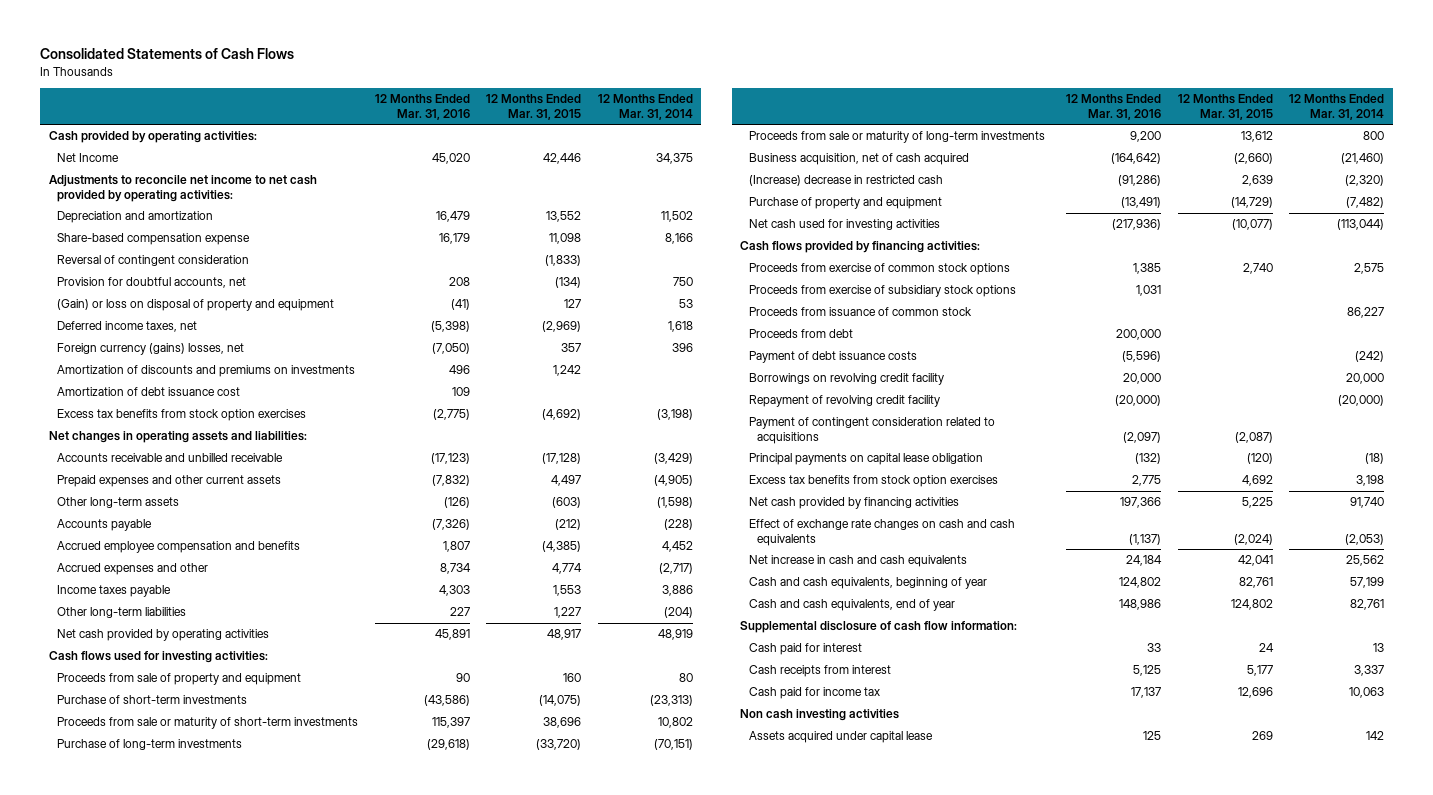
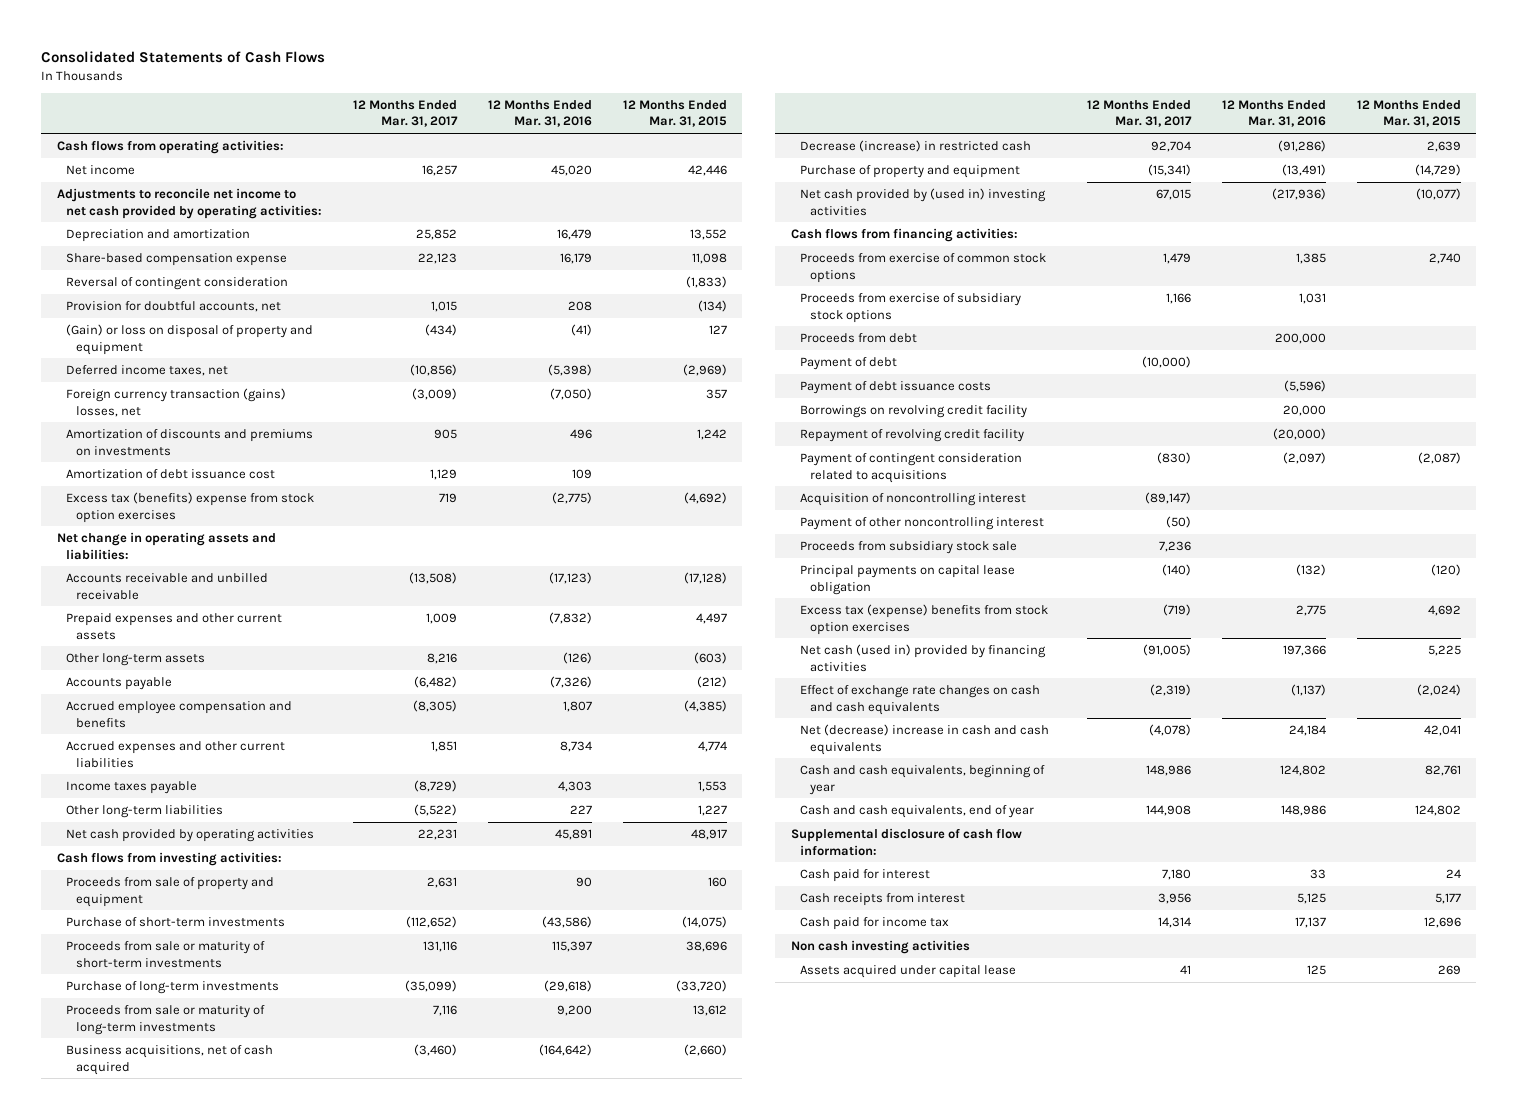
- | 12 Months Ended Mar. 31, 2016 | 12 Months Ended Mar. 31, 2015 | 12 Months Ended Mar. 31, 2014
+ | 12 Months Ended Mar. 31, 2017 | 12 Months Ended Mar. 31, 2016 | 12 Months Ended Mar. 31, 2015
- Cash provided by operating activities:
- Net Income | 45,020 | 42,446 | 34,375
+ Cash flows from operating activities:
+ Net income | 16,257 | 45,020 | 42,446
- Foreign currency (gains) losses, net | (7,050) | 357 | 396
+ Foreign currency transaction (gains) losses, net | (3,009) | (7,050) | 357
- Excess tax benefits from stock option exercises | (2,775) | (4,692) | (3,198)
- Net changes in operating assets and liabilities:
+ Excess tax (benefits) expense from stock option exercises | 719 | (2,775) | (4,692)
+ Net change in operating assets and liabilities:
- Accrued expenses and other | 8,734 | 4,774 | (2,717)
+ Accrued expenses and other current liabilities | 1,851 | 8,734 | 4,774
- Cash flows used for investing activities:
+ Cash flows from investing activities:
- Business acquisition, net of cash acquired | (164,642) | (2,660) | (21,460)
- (Increase) decrease in restricted cash | (91,286) | 2,639 | (2,320)
+ Business acquisitions, net of cash acquired | (3,460) | (164,642) | (2,660)
+ Decrease (increase) in restricted cash | 92,704 | (91,286) | 2,639
- Net cash used for investing activities | (217,936) | (10,077) | (113,044)
- Cash flows provided by financing activities:
+ Net cash provided by (used in) investing activities | 67,015 | (217,936) | (10,077)
+ Cash flows from financing activities:
- Proceeds from issuance of common stock | | | 86,227
+ Payment of debt | (10,000) | |
+ Acquisition of noncontrolling interest | (89,147) | |
+ Payment of other noncontrolling interest | (50) | |
+ Proceeds from subsidiary stock sale | 7,236 | |
- Excess tax benefits from stock option exercises | 2,775 | 4,692 | 3,198
- Net cash provided by financing activities | 197,366 | 5,225 | 91,740
+ Excess tax (expense) benefits from stock option exercises | (719) | 2,775 | 4,692
+ Net cash (used in) provided by financing activities | (91,005) | 197,366 | 5,225
- Net increase in cash and cash equivalents | 24,184 | 42,041 | 25,562
+ Net (decrease) increase in cash and cash equivalents | (4,078) | 24,184 | 42,041

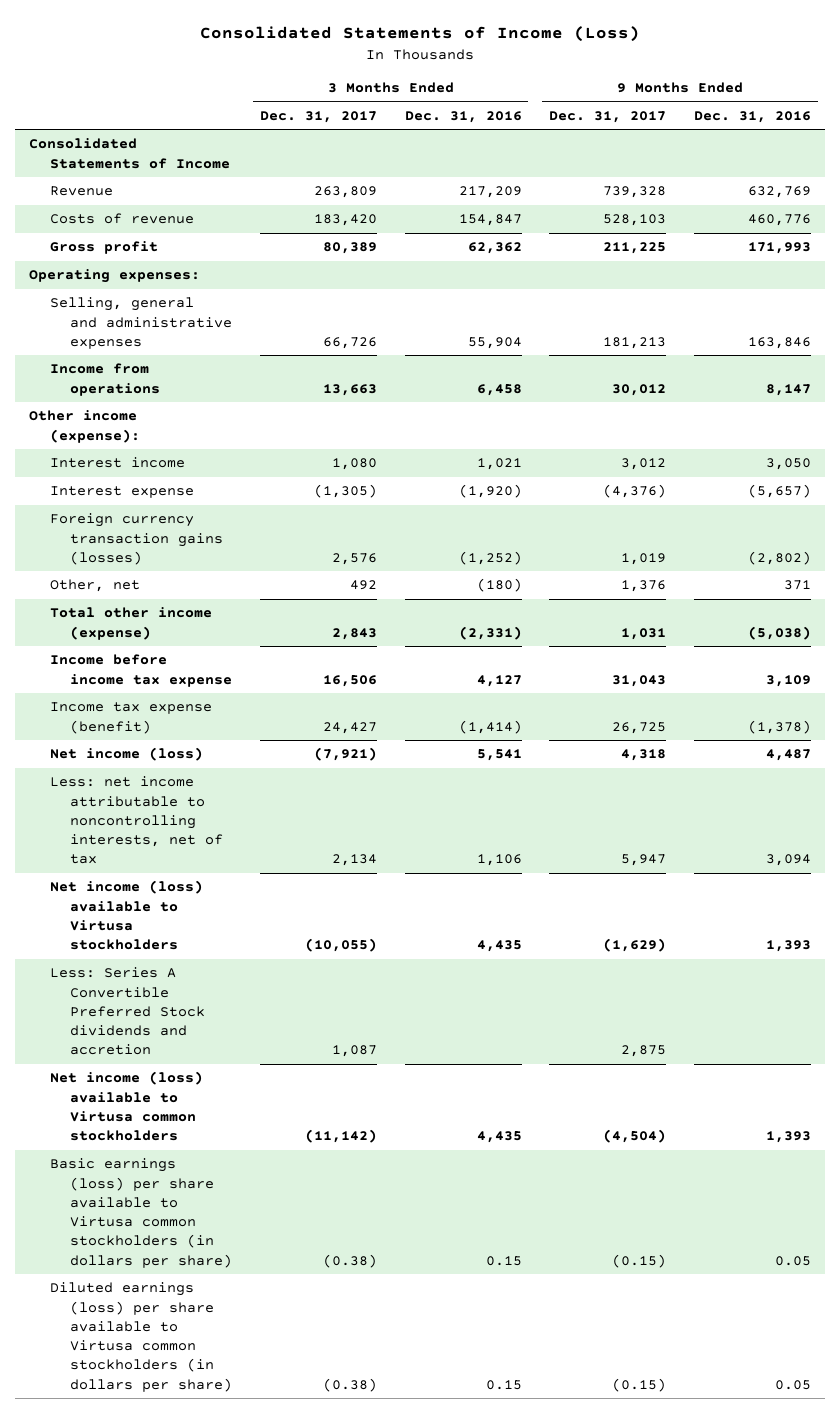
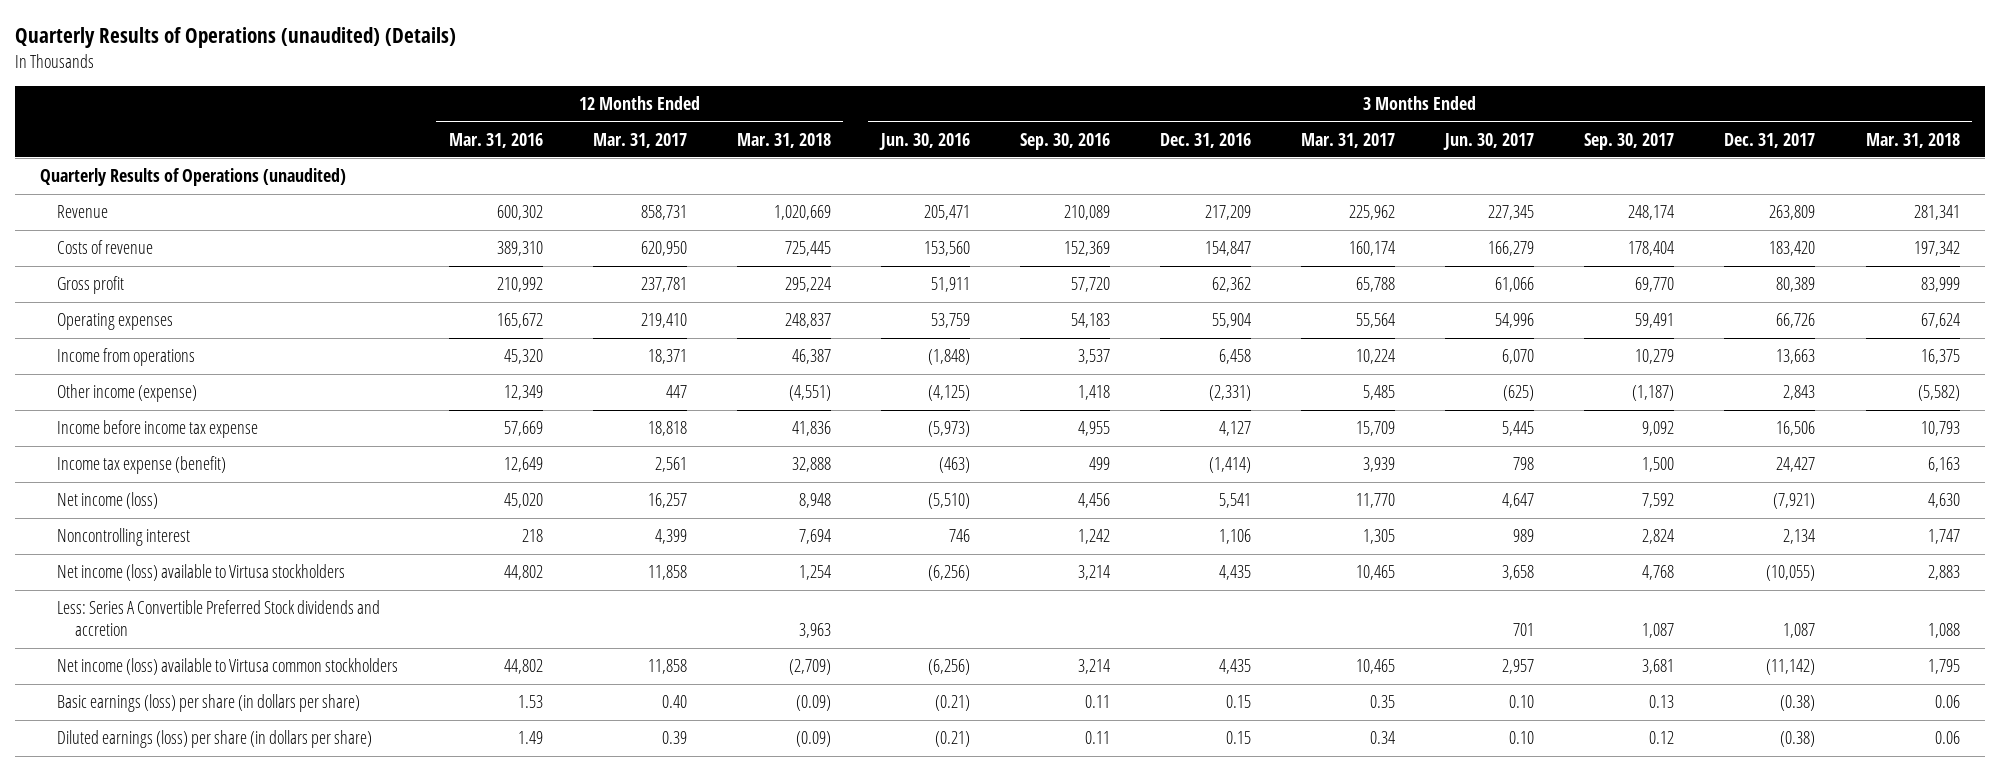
- Consolidated Statements of Income (Loss)
+ Quarterly Results of Operations (unaudited) (Details)
- | 3 Months Ended Dec. 31, 2017 | 3 Months Ended Dec. 31, 2016 | 9 Months Ended Dec. 31, 2017 | 9 Months Ended Dec. 31, 2016
+ | 12 Months Ended Mar. 31, 2016 | 12 Months Ended Mar. 31, 2017 | 12 Months Ended Mar. 31, 2018 | 3 Months Ended Jun. 30, 2016 | 3 Months Ended Sep. 30, 2016 | 3 Months Ended Dec. 31, 2016 | 3 Months Ended Mar. 31, 2017 | 3 Months Ended Jun. 30, 2017 | 3 Months Ended Sep. 30, 2017 | 3 Months Ended Dec. 31, 2017 | 3 Months Ended Mar. 31, 2018
- Consolidated Statements of Income
+ Quarterly Results of Operations (unaudited)
- Operating expenses:
- Selling, general and administrative expenses | 66,726 | 55,904 | 181,213 | 163,846
+ Operating expenses | 165,672 | 219,410 | 248,837 | 53,759 | 54,183 | 55,904 | 55,564 | 54,996 | 59,491 | 66,726 | 67,624
- Other income (expense):
- Interest income | 1,080 | 1,021 | 3,012 | 3,050
- Interest expense | (1,305) | (1,920) | (4,376) | (5,657)
- Foreign currency transaction gains (losses) | 2,576 | (1,252) | 1,019 | (2,802)
- Other, net | 492 | (180) | 1,376 | 371
- Total other income (expense) | 2,843 | (2,331) | 1,031 | (5,038)
+ Other income (expense) | 12,349 | 447 | (4,551) | (4,125) | 1,418 | (2,331) | 5,485 | (625) | (1,187) | 2,843 | (5,582)
- Less: net income attributable to noncontrolling interests, net of tax | 2,134 | 1,106 | 5,947 | 3,094
+ Noncontrolling interest | 218 | 4,399 | 7,694 | 746 | 1,242 | 1,106 | 1,305 | 989 | 2,824 | 2,134 | 1,747
- Basic earnings (loss) per share available to Virtusa common stockholders (in dollars per share) | (0.38) | 0.15 | (0.15) | 0.05
- Diluted earnings (loss) per share available to Virtusa common stockholders (in dollars per share) | (0.38) | 0.15 | (0.15) | 0.05
+ Basic earnings (loss) per share (in dollars per share) | 1.53 | 0.40 | (0.09) | (0.21) | 0.11 | 0.15 | 0.35 | 0.10 | 0.13 | (0.38) | 0.06
+ Diluted earnings (loss) per share (in dollars per share) | 1.49 | 0.39 | (0.09) | (0.21) | 0.11 | 0.15 | 0.34 | 0.10 | 0.12 | (0.38) | 0.06

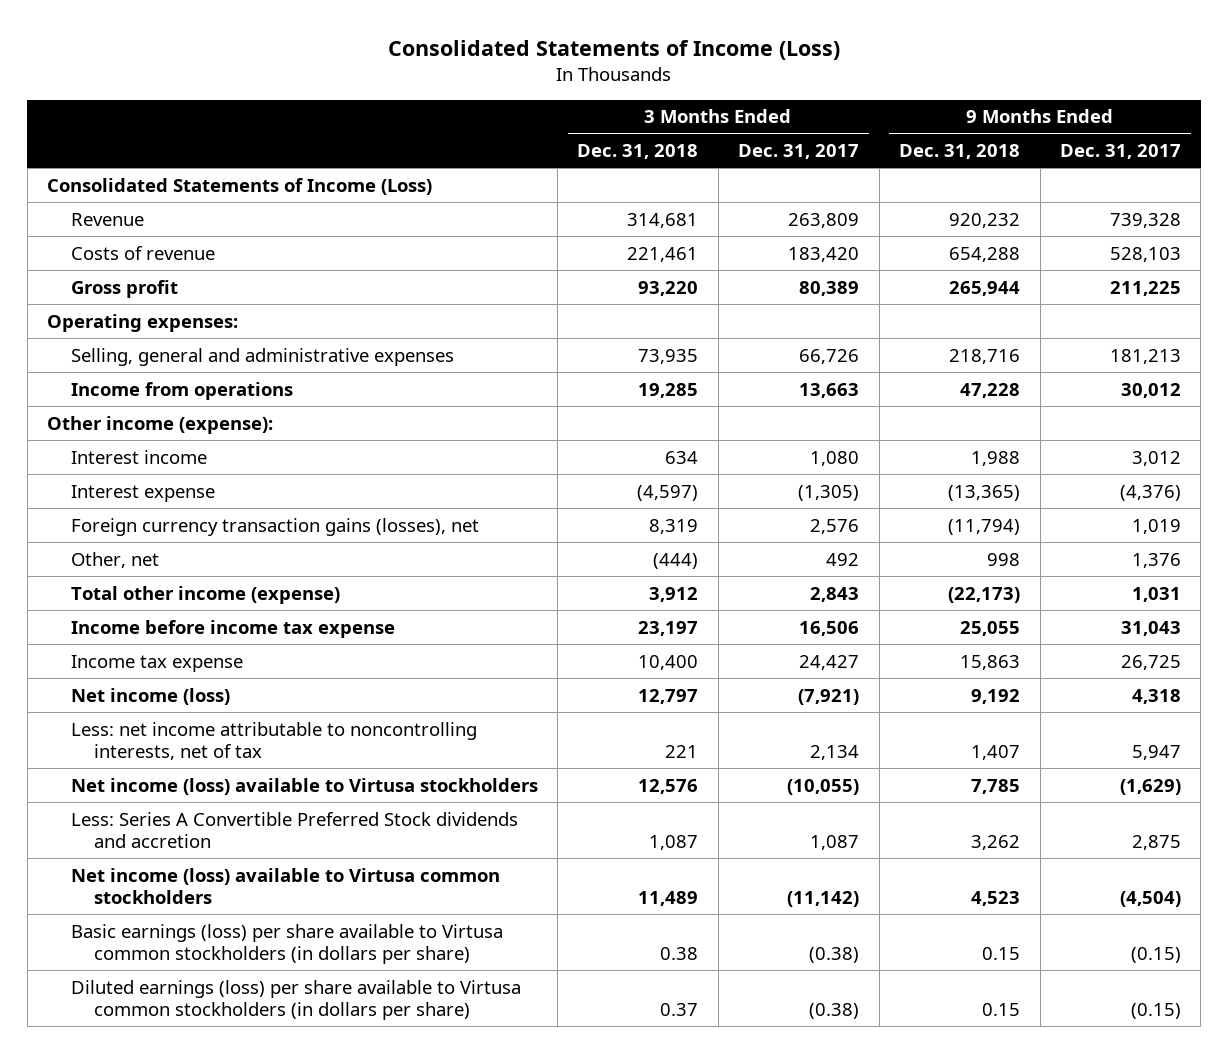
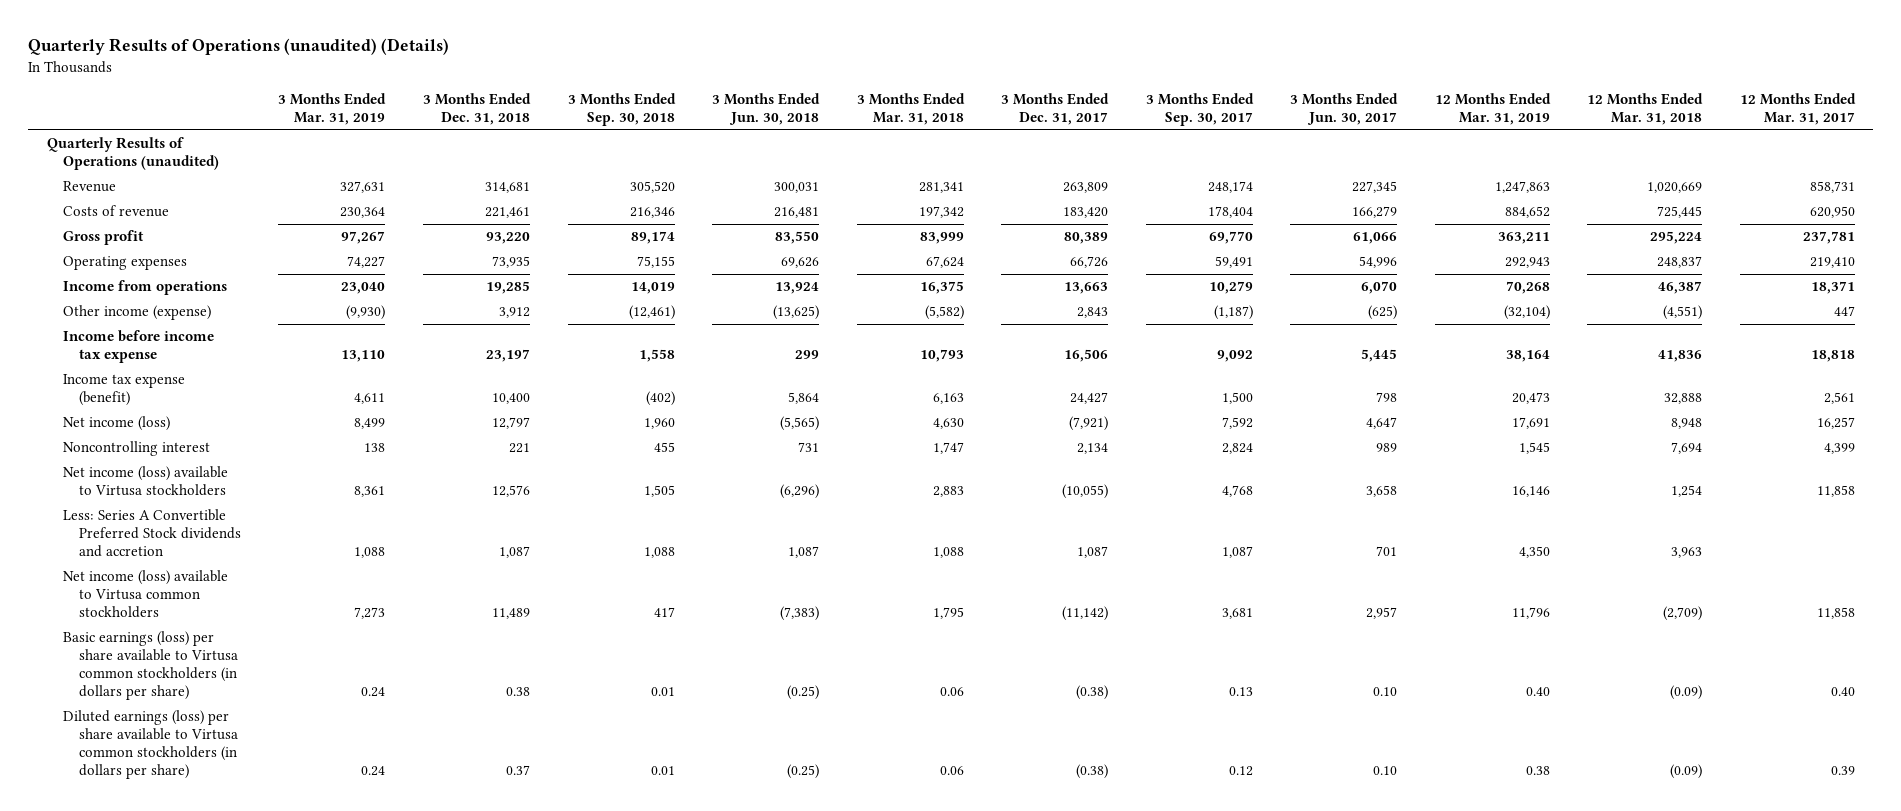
- Consolidated Statements of Income (Loss)
+ Quarterly Results of Operations (unaudited) (Details)
- | 3 Months Ended Dec. 31, 2018 | 3 Months Ended Dec. 31, 2017 | 9 Months Ended Dec. 31, 2018 | 9 Months Ended Dec. 31, 2017
+ | 3 Months Ended Mar. 31, 2019 | 3 Months Ended Dec. 31, 2018 | 3 Months Ended Sep. 30, 2018 | 3 Months Ended Jun. 30, 2018 | 3 Months Ended Mar. 31, 2018 | 3 Months Ended Dec. 31, 2017 | 3 Months Ended Sep. 30, 2017 | 3 Months Ended Jun. 30, 2017 | 12 Months Ended Mar. 31, 2019 | 12 Months Ended Mar. 31, 2018 | 12 Months Ended Mar. 31, 2017
- Consolidated Statements of Income (Loss)
+ Quarterly Results of Operations (unaudited)
- Operating expenses:
- Selling, general and administrative expenses | 73,935 | 66,726 | 218,716 | 181,213
+ Operating expenses | 74,227 | 73,935 | 75,155 | 69,626 | 67,624 | 66,726 | 59,491 | 54,996 | 292,943 | 248,837 | 219,410
- Other income (expense):
- Interest income | 634 | 1,080 | 1,988 | 3,012
- Interest expense | (4,597) | (1,305) | (13,365) | (4,376)
- Foreign currency transaction gains (losses), net | 8,319 | 2,576 | (11,794) | 1,019
- Other, net | (444) | 492 | 998 | 1,376
- Total other income (expense) | 3,912 | 2,843 | (22,173) | 1,031
+ Other income (expense) | (9,930) | 3,912 | (12,461) | (13,625) | (5,582) | 2,843 | (1,187) | (625) | (32,104) | (4,551) | 447
- Income tax expense | 10,400 | 24,427 | 15,863 | 26,725
+ Income tax expense (benefit) | 4,611 | 10,400 | (402) | 5,864 | 6,163 | 24,427 | 1,500 | 798 | 20,473 | 32,888 | 2,561
- Less: net income attributable to noncontrolling interests, net of tax | 221 | 2,134 | 1,407 | 5,947
+ Noncontrolling interest | 138 | 221 | 455 | 731 | 1,747 | 2,134 | 2,824 | 989 | 1,545 | 7,694 | 4,399

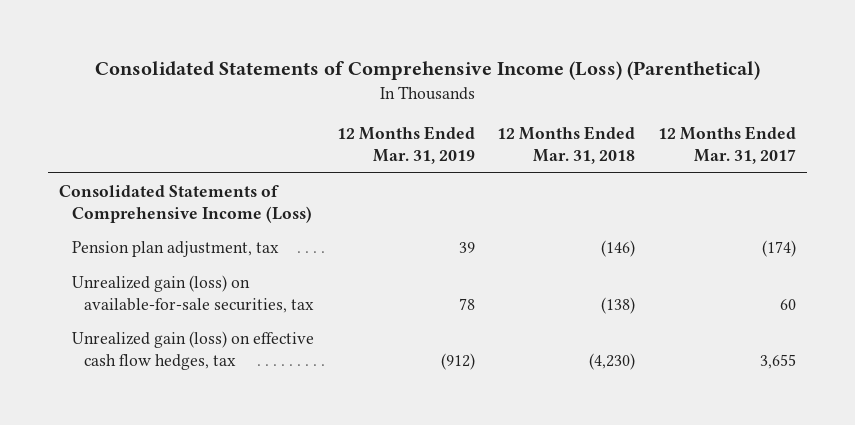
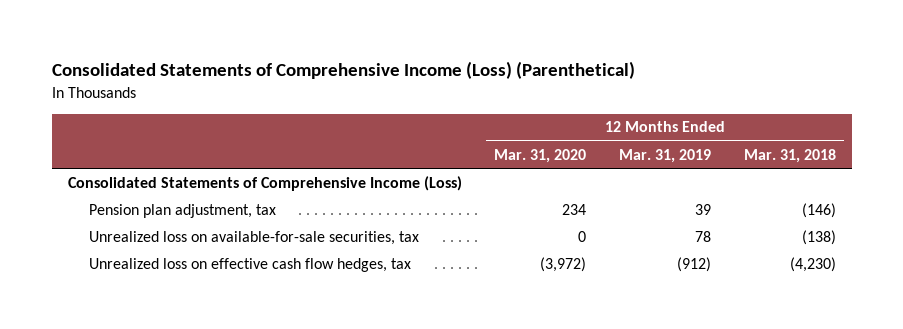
- | 12 Months Ended Mar. 31, 2019 | 12 Months Ended Mar. 31, 2018 | 12 Months Ended Mar. 31, 2017
+ | 12 Months Ended Mar. 31, 2020 | 12 Months Ended Mar. 31, 2019 | 12 Months Ended Mar. 31, 2018
- Unrealized gain (loss) on available-for-sale securities, tax | 78 | (138) | 60
- Unrealized gain (loss) on effective cash flow hedges, tax | (912) | (4,230) | 3,655
+ Unrealized loss on available-for-sale securities, tax | 0 | 78 | (138)
+ Unrealized loss on effective cash flow hedges, tax | (3,972) | (912) | (4,230)

